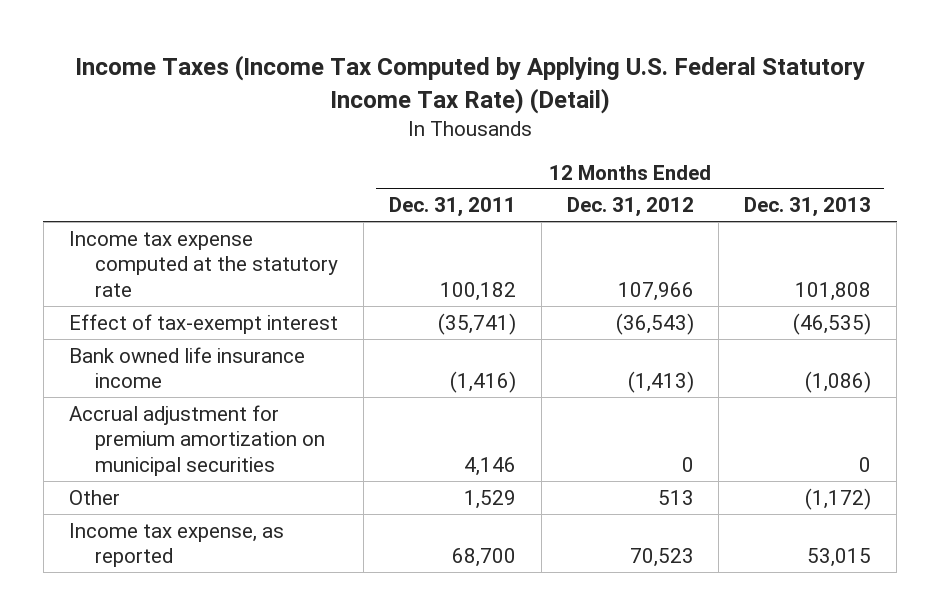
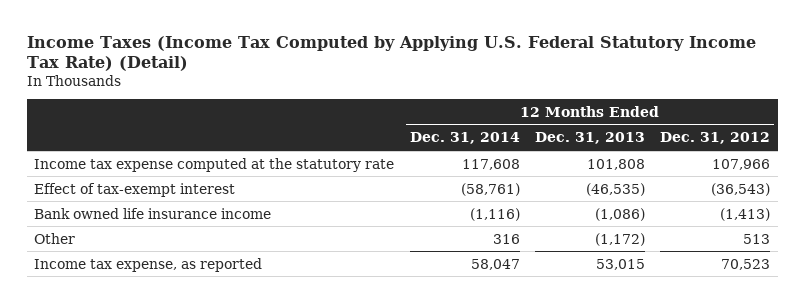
- | 12 Months Ended Dec. 31, 2011 | 12 Months Ended Dec. 31, 2012 | 12 Months Ended Dec. 31, 2013
+ | 12 Months Ended Dec. 31, 2014 | 12 Months Ended Dec. 31, 2013 | 12 Months Ended Dec. 31, 2012
- Accrual adjustment for premium amortization on municipal securities | 4,146 | 0 | 0

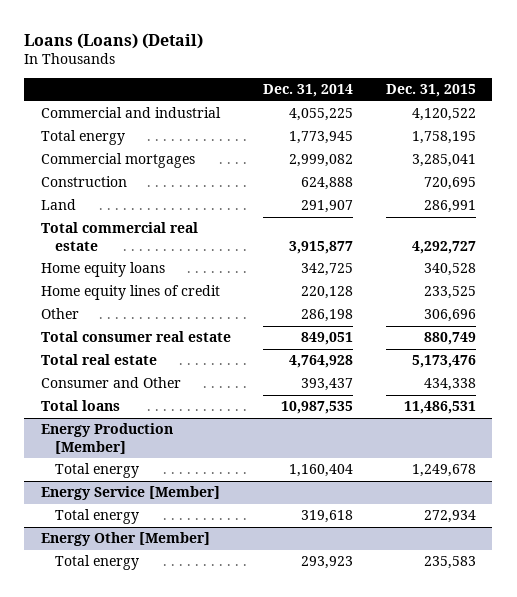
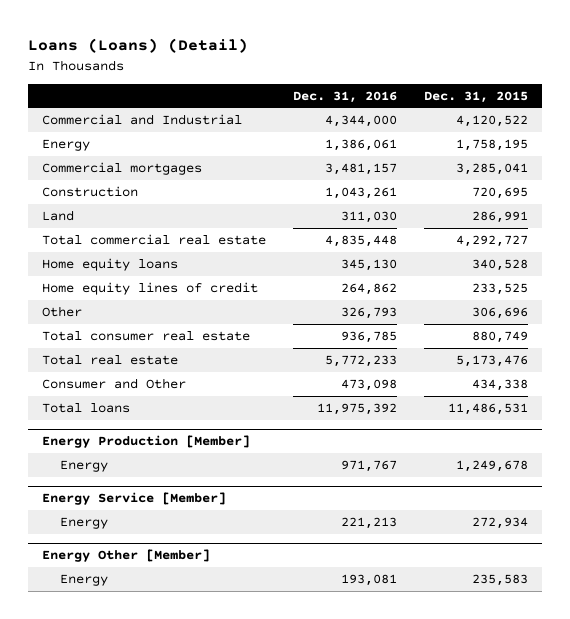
- | Dec. 31, 2014 | Dec. 31, 2015
+ | Dec. 31, 2016 | Dec. 31, 2015
- Commercial and industrial | 4,055,225 | 4,120,522
- Total energy | 1,773,945 | 1,758,195
+ Commercial and Industrial | 4,344,000 | 4,120,522
+ Energy | 1,386,061 | 1,758,195
@ Energy Production [Member]
- Total energy | 1,160,404 | 1,249,678
+ Energy | 971,767 | 1,249,678
@ Energy Service [Member]
- Total energy | 319,618 | 272,934
+ Energy | 221,213 | 272,934
@ Energy Other [Member]
- Total energy | 293,923 | 235,583
+ Energy | 193,081 | 235,583

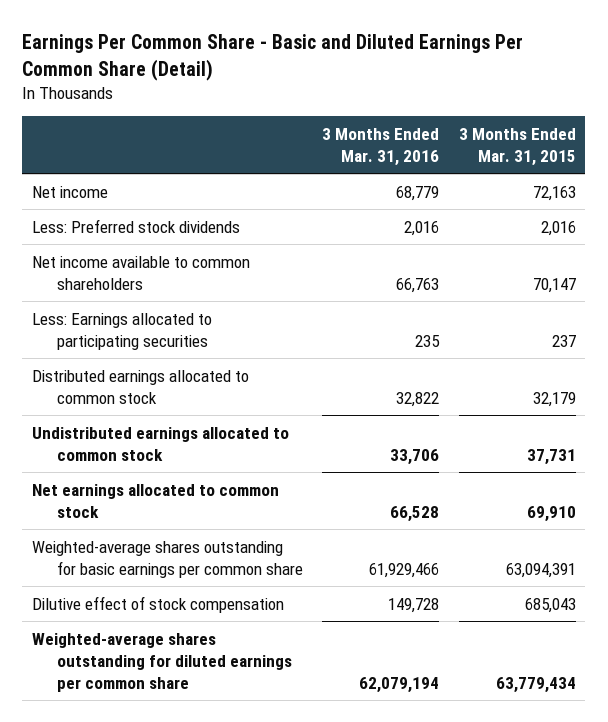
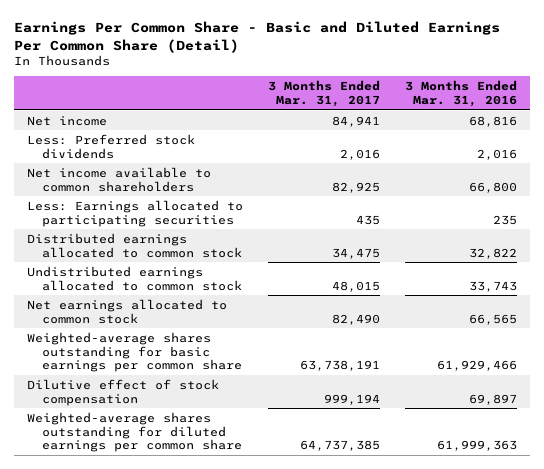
- | 3 Months Ended Mar. 31, 2016 | 3 Months Ended Mar. 31, 2015
+ | 3 Months Ended Mar. 31, 2017 | 3 Months Ended Mar. 31, 2016
- Net income | 68,779 | 72,163
+ Net income | 84,941 | 68,816
- Net income available to common shareholders | 66,763 | 70,147
+ Net income available to common shareholders | 82,925 | 66,800
- Undistributed earnings allocated to common stock | 33,706 | 37,731
- Net earnings allocated to common stock | 66,528 | 69,910
+ Undistributed earnings allocated to common stock | 48,015 | 33,743
+ Net earnings allocated to common stock | 82,490 | 66,565
- Dilutive effect of stock compensation | 149,728 | 685,043
- Weighted-average shares outstanding for diluted earnings per common share | 62,079,194 | 63,779,434
+ Dilutive effect of stock compensation | 999,194 | 69,897
+ Weighted-average shares outstanding for diluted earnings per common share | 64,737,385 | 61,999,363

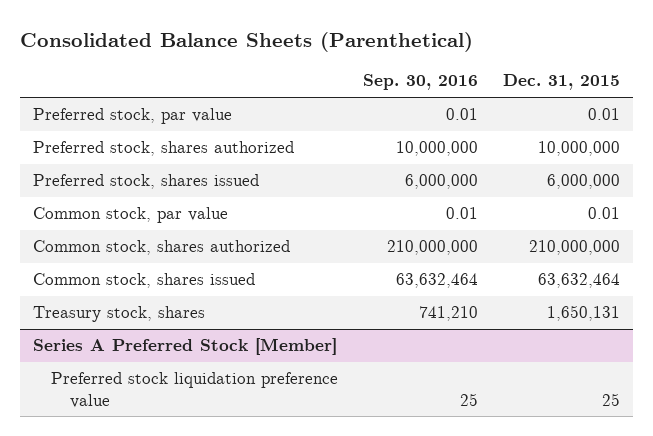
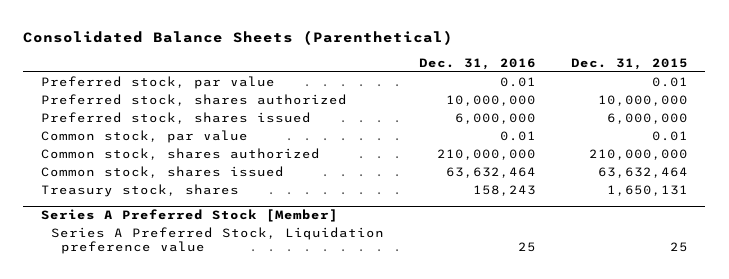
- | Sep. 30, 2016 | Dec. 31, 2015
+ | Dec. 31, 2016 | Dec. 31, 2015
@ Series A Preferred Stock [Member]
- Preferred stock liquidation preference value | 25 | 25
+ Series A Preferred Stock, Liquidation preference value | 25 | 25

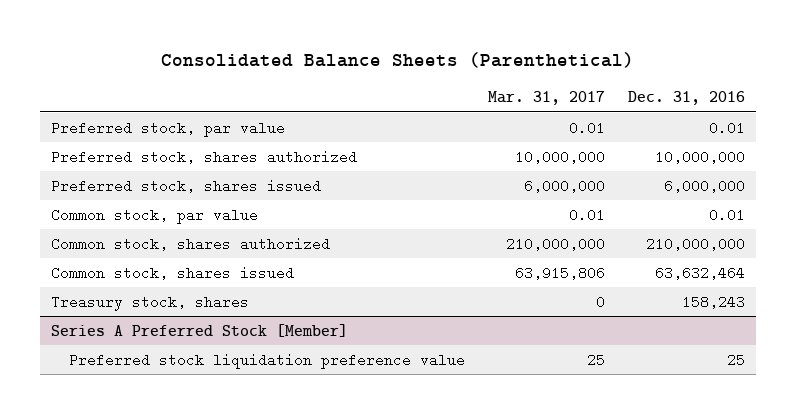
- | Dec. 31, 2016 | Dec. 31, 2015
+ | Mar. 31, 2017 | Dec. 31, 2016
@ Series A Preferred Stock [Member]
- Series A Preferred Stock, Liquidation preference value | 25 | 25
+ Preferred stock liquidation preference value | 25 | 25

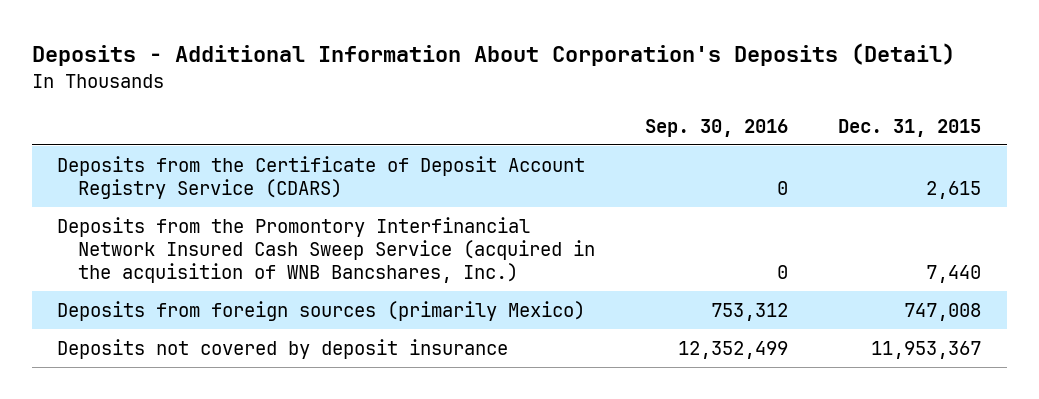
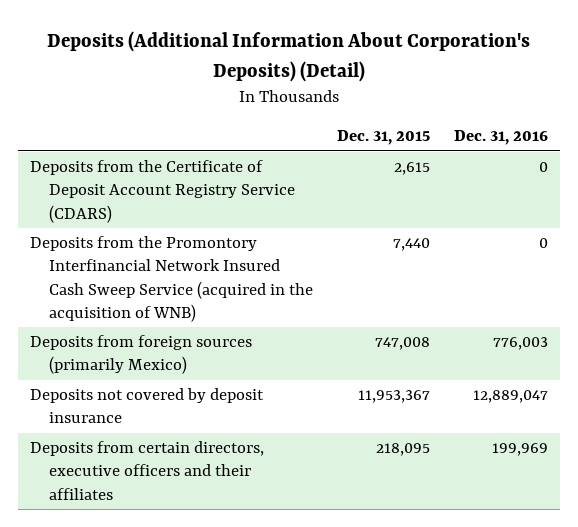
- Deposits - Additional Information About Corporation's Deposits (Detail)
+ Deposits (Additional Information About Corporation's Deposits) (Detail)
- | Sep. 30, 2016 | Dec. 31, 2015
+ | Dec. 31, 2015 | Dec. 31, 2016
- Deposits from the Promontory Interfinancial Network Insured Cash Sweep Service (acquired in the acquisition of WNB Bancshares, Inc.) | 0 | 7,440
+ Deposits from the Promontory Interfinancial Network Insured Cash Sweep Service (acquired in the acquisition of WNB) | 7,440 | 0
+ Deposits from certain directors, executive officers and their affiliates | 218,095 | 199,969

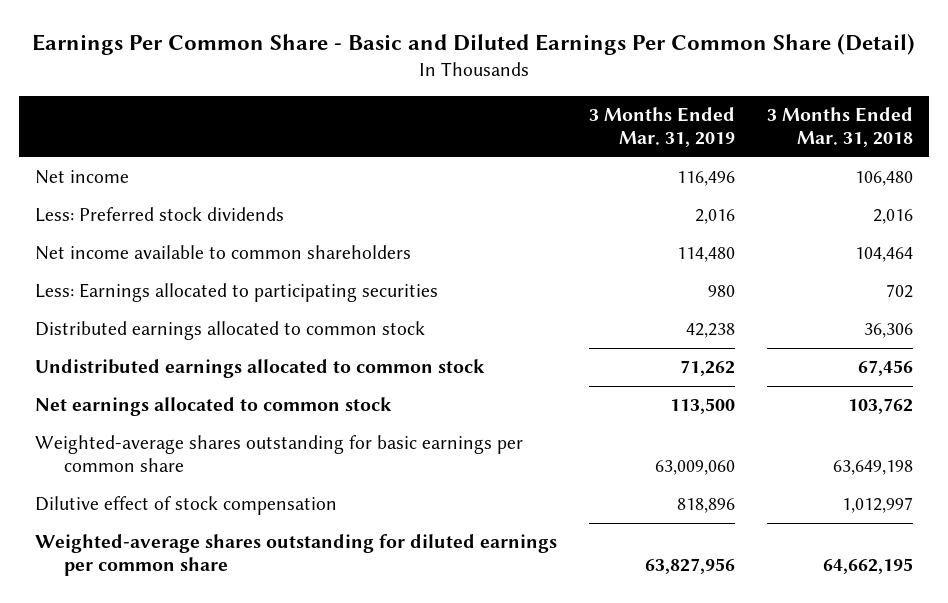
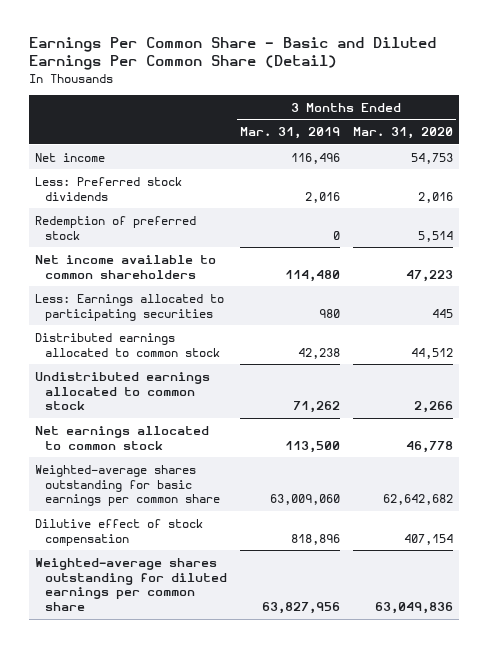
- | 3 Months Ended Mar. 31, 2019 | 3 Months Ended Mar. 31, 2018
+ | 3 Months Ended Mar. 31, 2019 | 3 Months Ended Mar. 31, 2020
+ Redemption of preferred stock | 0 | 5,514

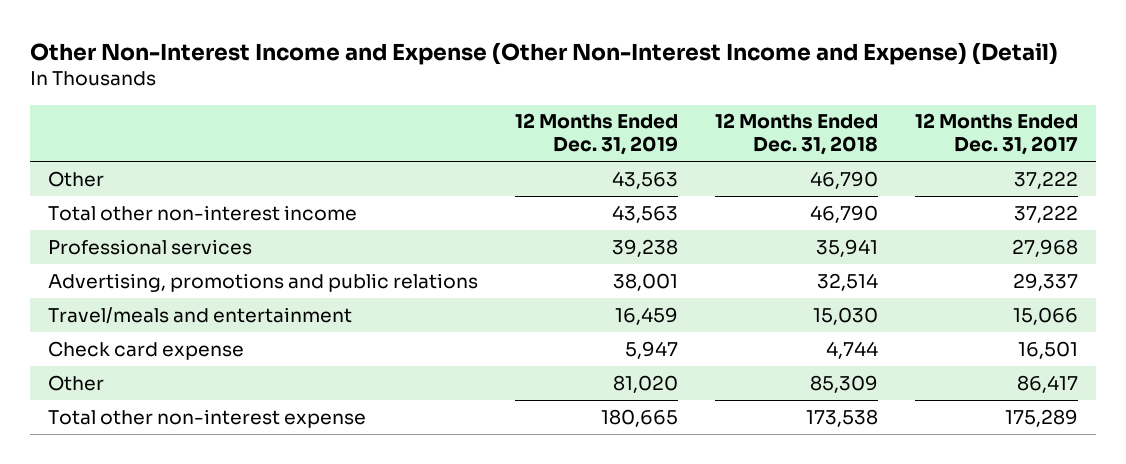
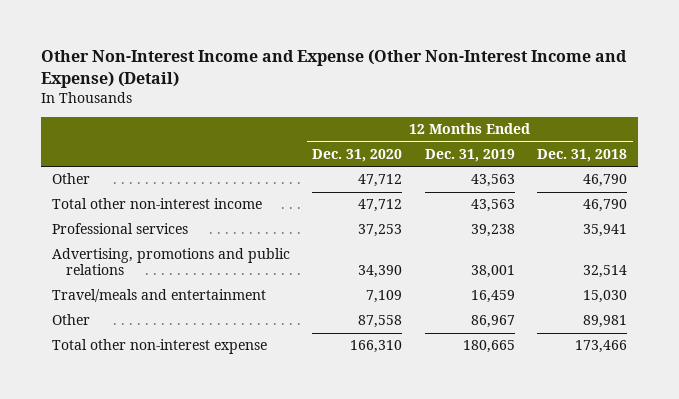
- | 12 Months Ended Dec. 31, 2019 | 12 Months Ended Dec. 31, 2018 | 12 Months Ended Dec. 31, 2017
+ | 12 Months Ended Dec. 31, 2020 | 12 Months Ended Dec. 31, 2019 | 12 Months Ended Dec. 31, 2018
- Check card expense | 5,947 | 4,744 | 16,501
- Other | 81,020 | 85,309 | 86,417
- Total other non-interest expense | 180,665 | 173,538 | 175,289
+ Other | 87,558 | 86,967 | 89,981
+ Total other non-interest expense | 166,310 | 180,665 | 173,466

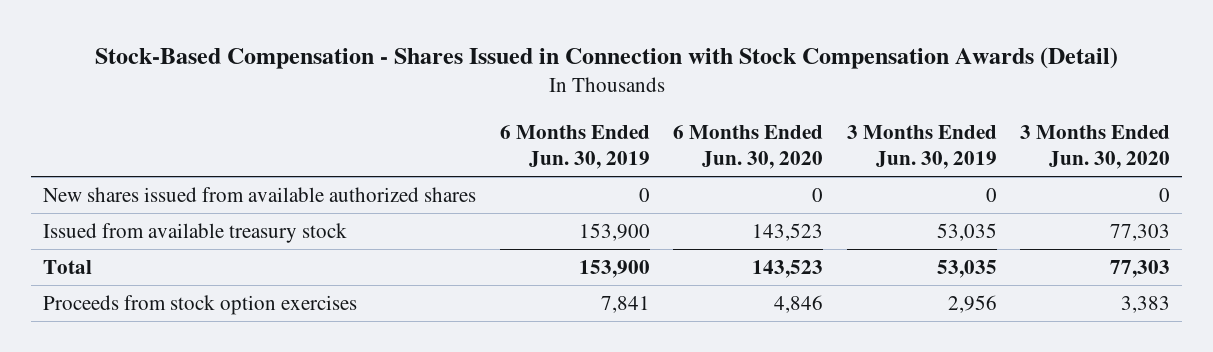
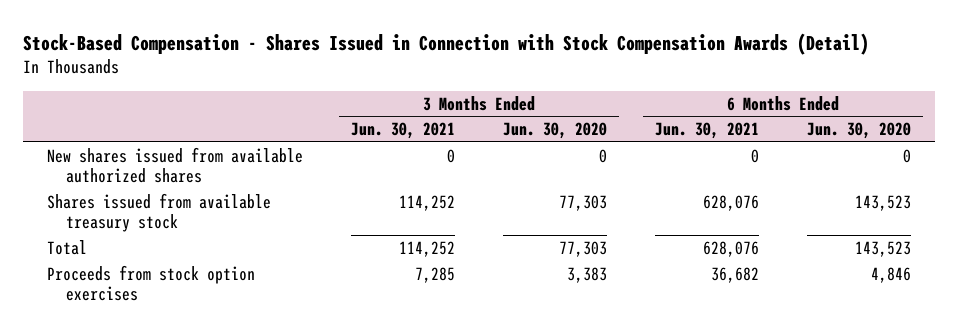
- | 6 Months Ended Jun. 30, 2019 | 6 Months Ended Jun. 30, 2020 | 3 Months Ended Jun. 30, 2019 | 3 Months Ended Jun. 30, 2020
+ | 3 Months Ended Jun. 30, 2021 | 3 Months Ended Jun. 30, 2020 | 6 Months Ended Jun. 30, 2021 | 6 Months Ended Jun. 30, 2020
- Issued from available treasury stock | 153,900 | 143,523 | 53,035 | 77,303
+ Shares issued from available treasury stock | 114,252 | 77,303 | 628,076 | 143,523

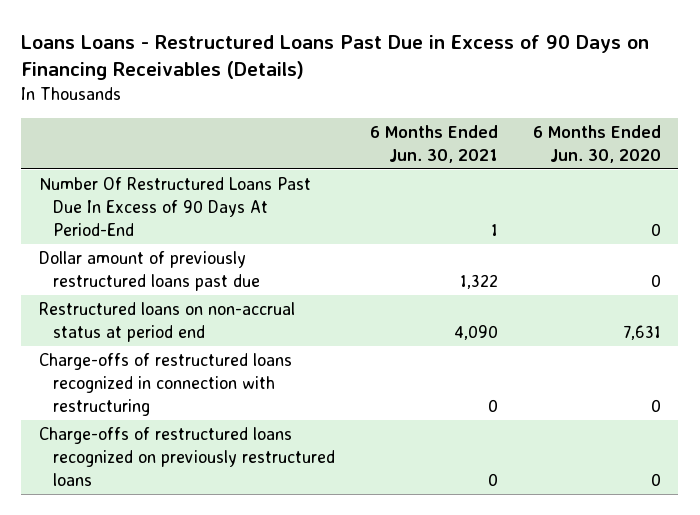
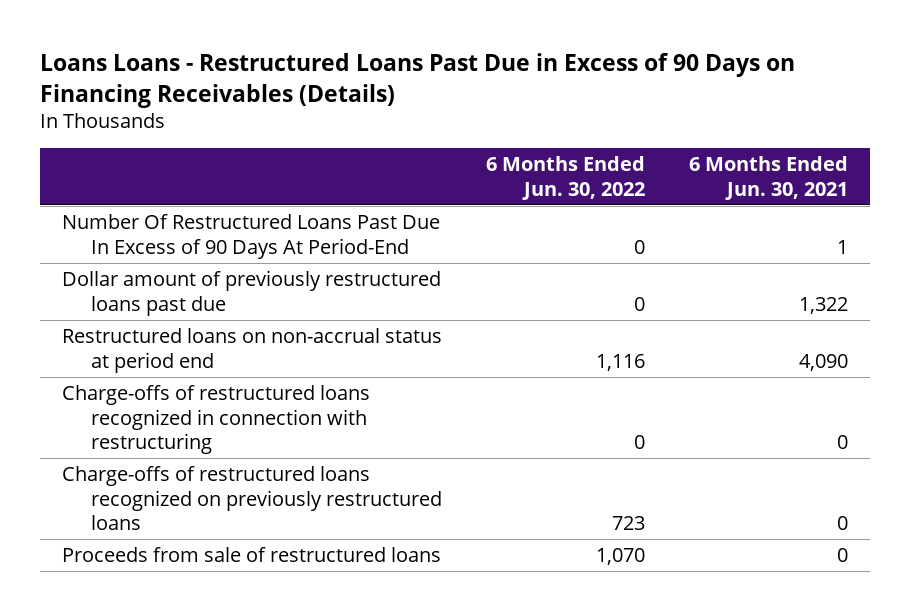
- | 6 Months Ended Jun. 30, 2021 | 6 Months Ended Jun. 30, 2020
+ | 6 Months Ended Jun. 30, 2022 | 6 Months Ended Jun. 30, 2021
+ Proceeds from sale of restructured loans | 1,070 | 0

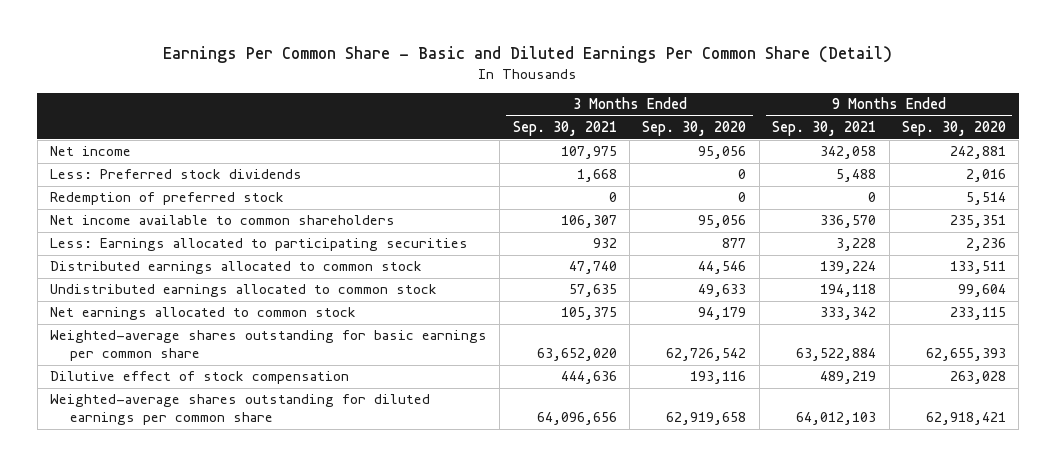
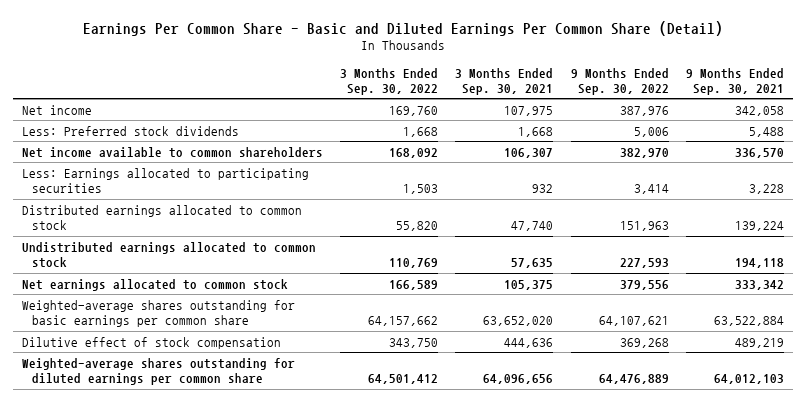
- | 3 Months Ended Sep. 30, 2021 | 3 Months Ended Sep. 30, 2020 | 9 Months Ended Sep. 30, 2021 | 9 Months Ended Sep. 30, 2020
+ | 3 Months Ended Sep. 30, 2022 | 3 Months Ended Sep. 30, 2021 | 9 Months Ended Sep. 30, 2022 | 9 Months Ended Sep. 30, 2021
- Redemption of preferred stock | 0 | 0 | 0 | 5,514

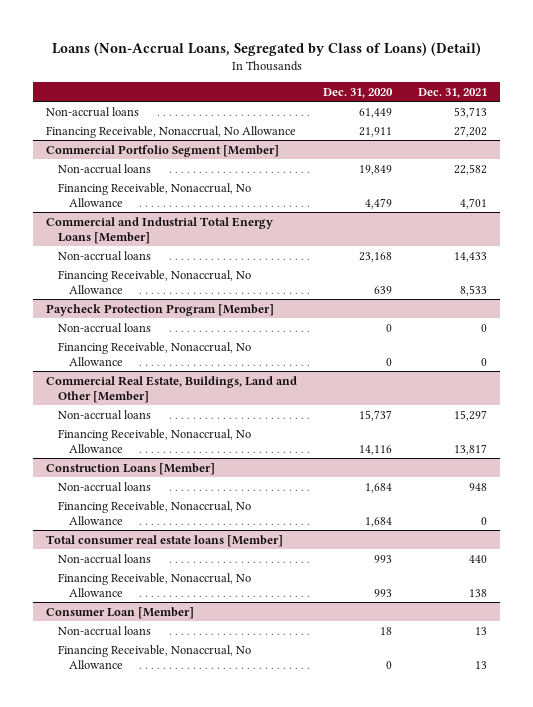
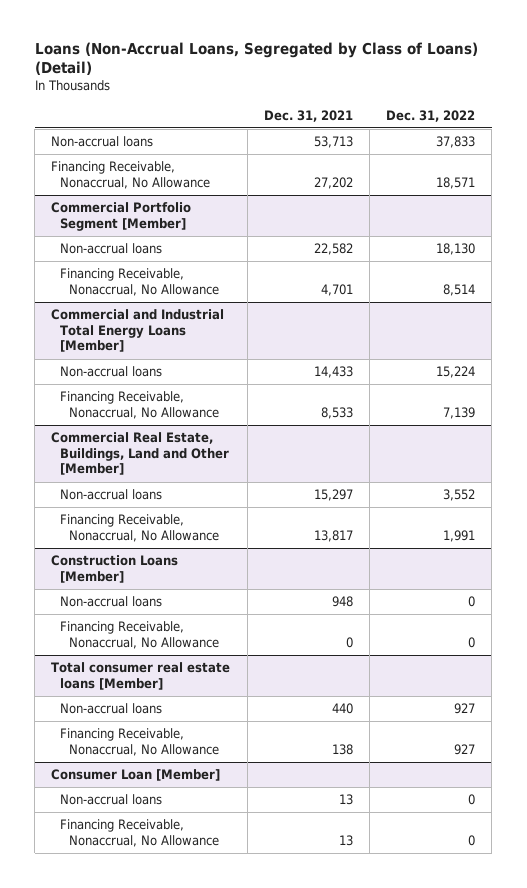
- | Dec. 31, 2020 | Dec. 31, 2021
+ | Dec. 31, 2021 | Dec. 31, 2022
- Paycheck Protection Program [Member]
- Non-accrual loans | 0 | 0
- Financing Receivable, Nonaccrual, No Allowance | 0 | 0

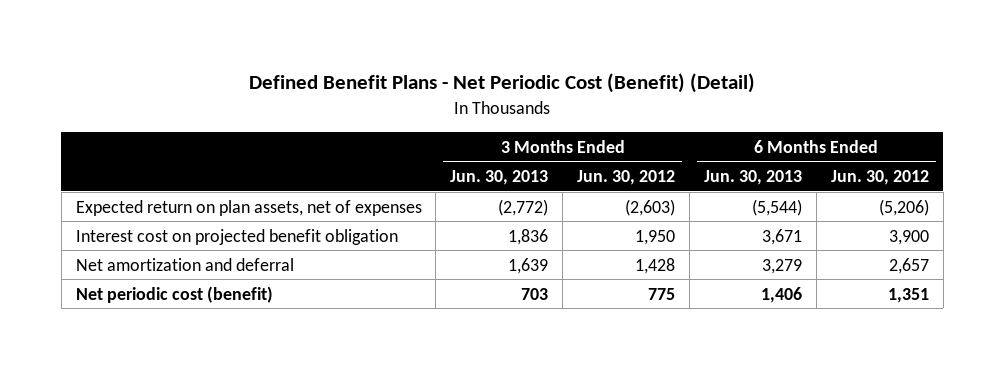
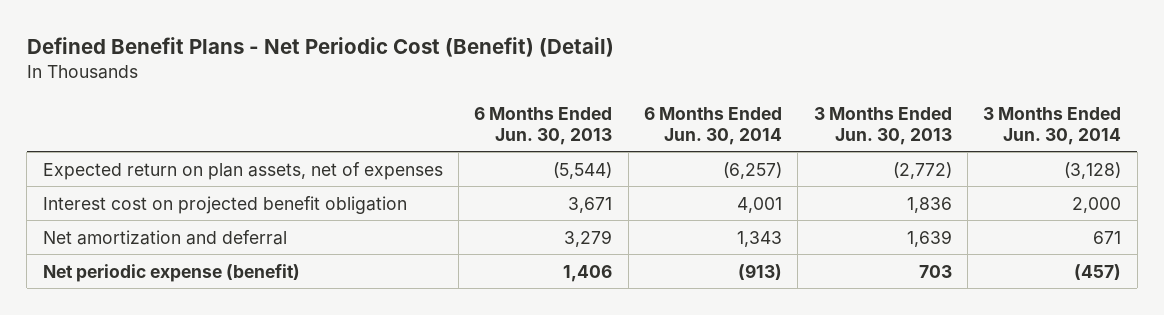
- | 3 Months Ended Jun. 30, 2013 | 3 Months Ended Jun. 30, 2012 | 6 Months Ended Jun. 30, 2013 | 6 Months Ended Jun. 30, 2012
+ | 6 Months Ended Jun. 30, 2013 | 6 Months Ended Jun. 30, 2014 | 3 Months Ended Jun. 30, 2013 | 3 Months Ended Jun. 30, 2014
- Net periodic cost (benefit) | 703 | 775 | 1,406 | 1,351
+ Net periodic expense (benefit) | 1,406 | (913) | 703 | (457)

